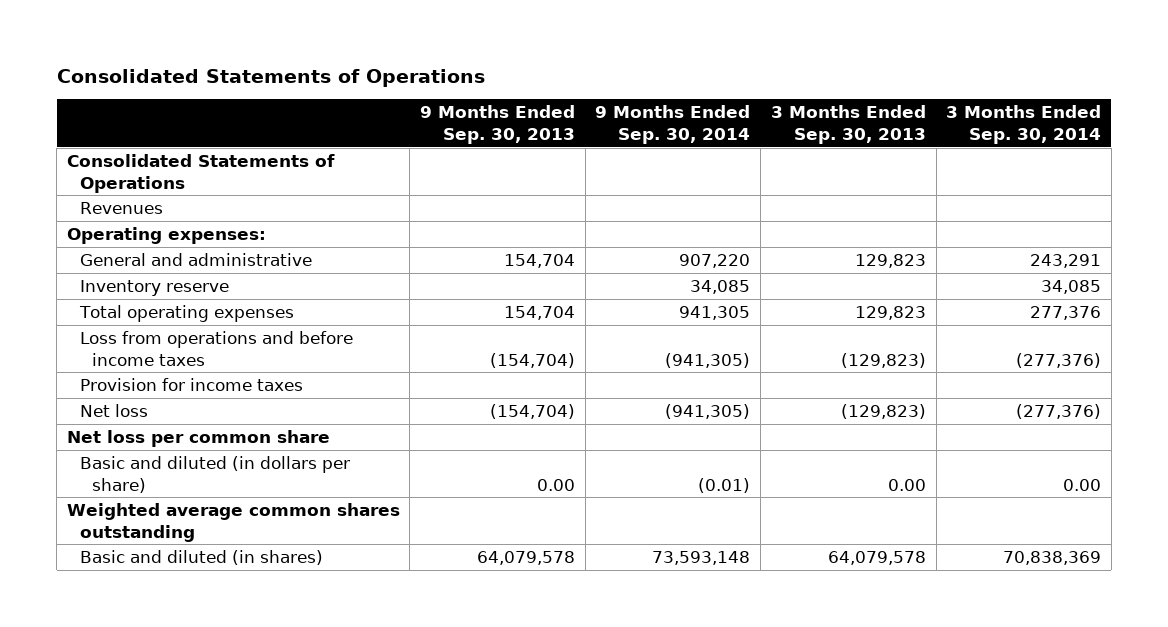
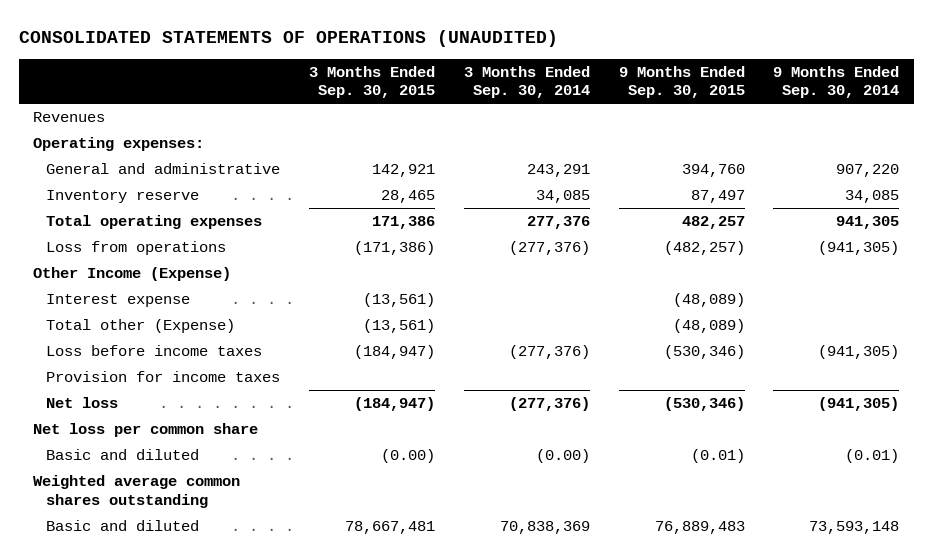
- Consolidated Statements of Operations
+ CONSOLIDATED STATEMENTS OF OPERATIONS (UNAUDITED)
- | 9 Months Ended Sep. 30, 2013 | 9 Months Ended Sep. 30, 2014 | 3 Months Ended Sep. 30, 2013 | 3 Months Ended Sep. 30, 2014
+ | 3 Months Ended Sep. 30, 2015 | 3 Months Ended Sep. 30, 2014 | 9 Months Ended Sep. 30, 2015 | 9 Months Ended Sep. 30, 2014
- Consolidated Statements of Operations
- Loss from operations and before income taxes | (154,704) | (941,305) | (129,823) | (277,376)
+ Loss from operations | (171,386) | (277,376) | (482,257) | (941,305)
+ Other Income (Expense)
+ Interest expense | (13,561) | | (48,089) |
+ Total other (Expense) | (13,561) | | (48,089) |
+ Loss before income taxes | (184,947) | (277,376) | (530,346) | (941,305)
- Basic and diluted (in dollars per share) | 0.00 | (0.01) | 0.00 | 0.00
+ Basic and diluted | (0.00) | (0.00) | (0.01) | (0.01)
- Basic and diluted (in shares) | 64,079,578 | 73,593,148 | 64,079,578 | 70,838,369
+ Basic and diluted | 78,667,481 | 70,838,369 | 76,889,483 | 73,593,148

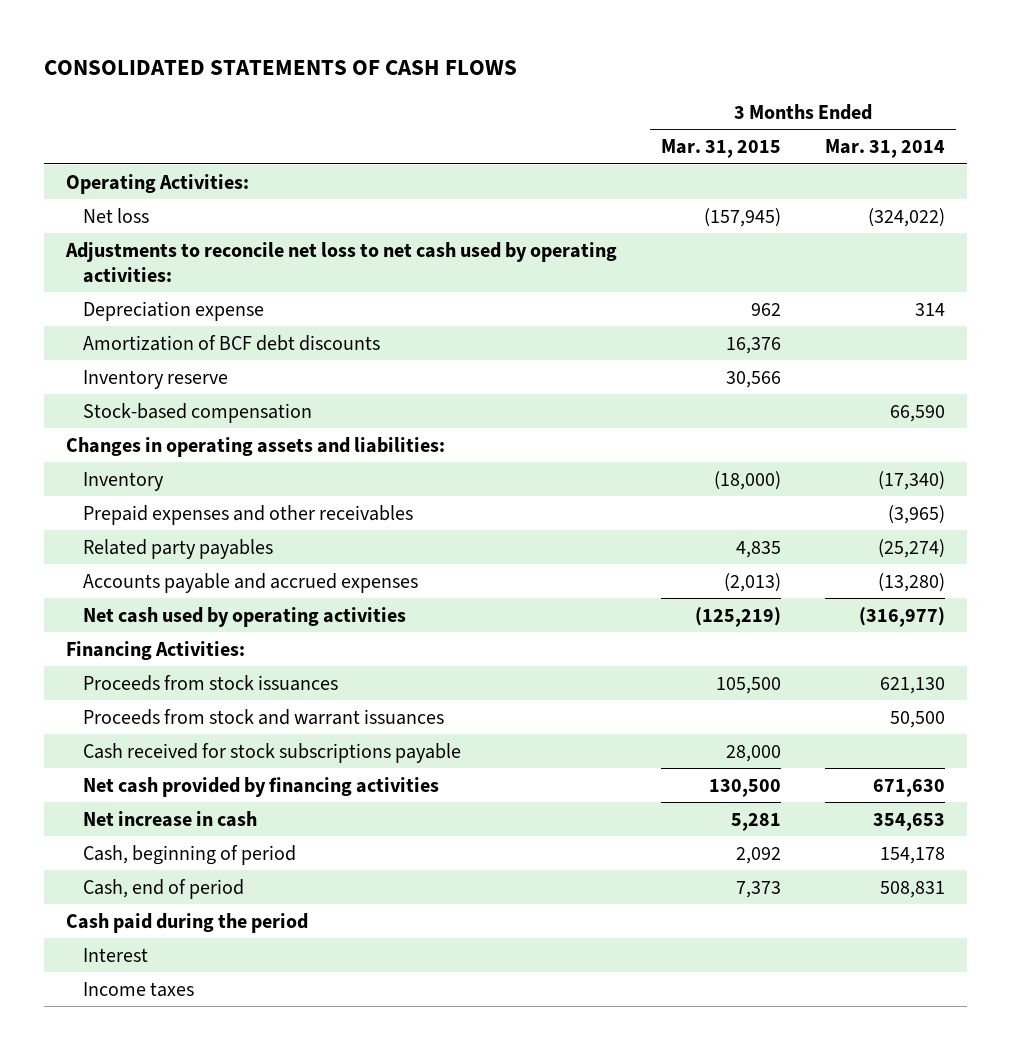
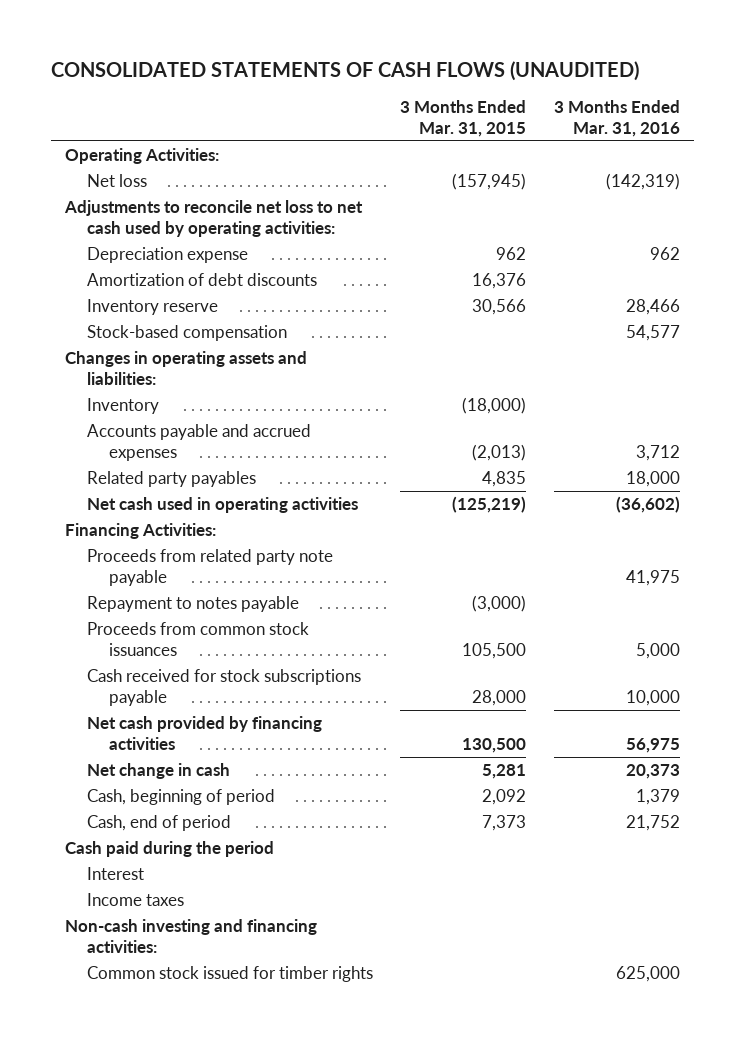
- CONSOLIDATED STATEMENTS OF CASH FLOWS
+ CONSOLIDATED STATEMENTS OF CASH FLOWS (UNAUDITED)
- | 3 Months Ended Mar. 31, 2015 | 3 Months Ended Mar. 31, 2014
+ | 3 Months Ended Mar. 31, 2015 | 3 Months Ended Mar. 31, 2016
- Amortization of BCF debt discounts | 16,376 |
+ Amortization of debt discounts | 16,376 |
- Prepaid expenses and other receivables | | (3,965)
- Net cash used by operating activities | (125,219) | (316,977)
moved down: Related party payables | 4,835 | 18,000
+ Net cash used in operating activities | (125,219) | (36,602)
- Proceeds from stock issuances | 105,500 | 621,130
- Proceeds from stock and warrant issuances | | 50,500
+ Proceeds from related party note payable | | 41,975
+ Repayment to notes payable | (3,000) |
+ Proceeds from common stock issuances | 105,500 | 5,000
- Net increase in cash | 5,281 | 354,653
+ Net change in cash | 5,281 | 20,373
+ Non-cash investing and financing activities:
+ Common stock issued for timber rights | | 625,000

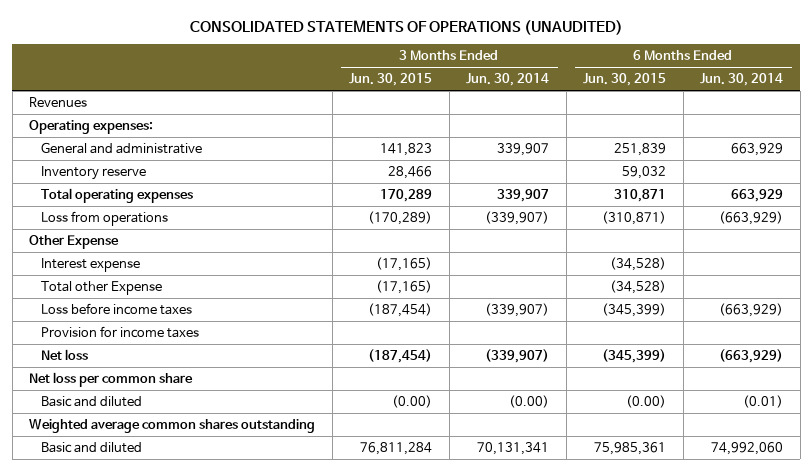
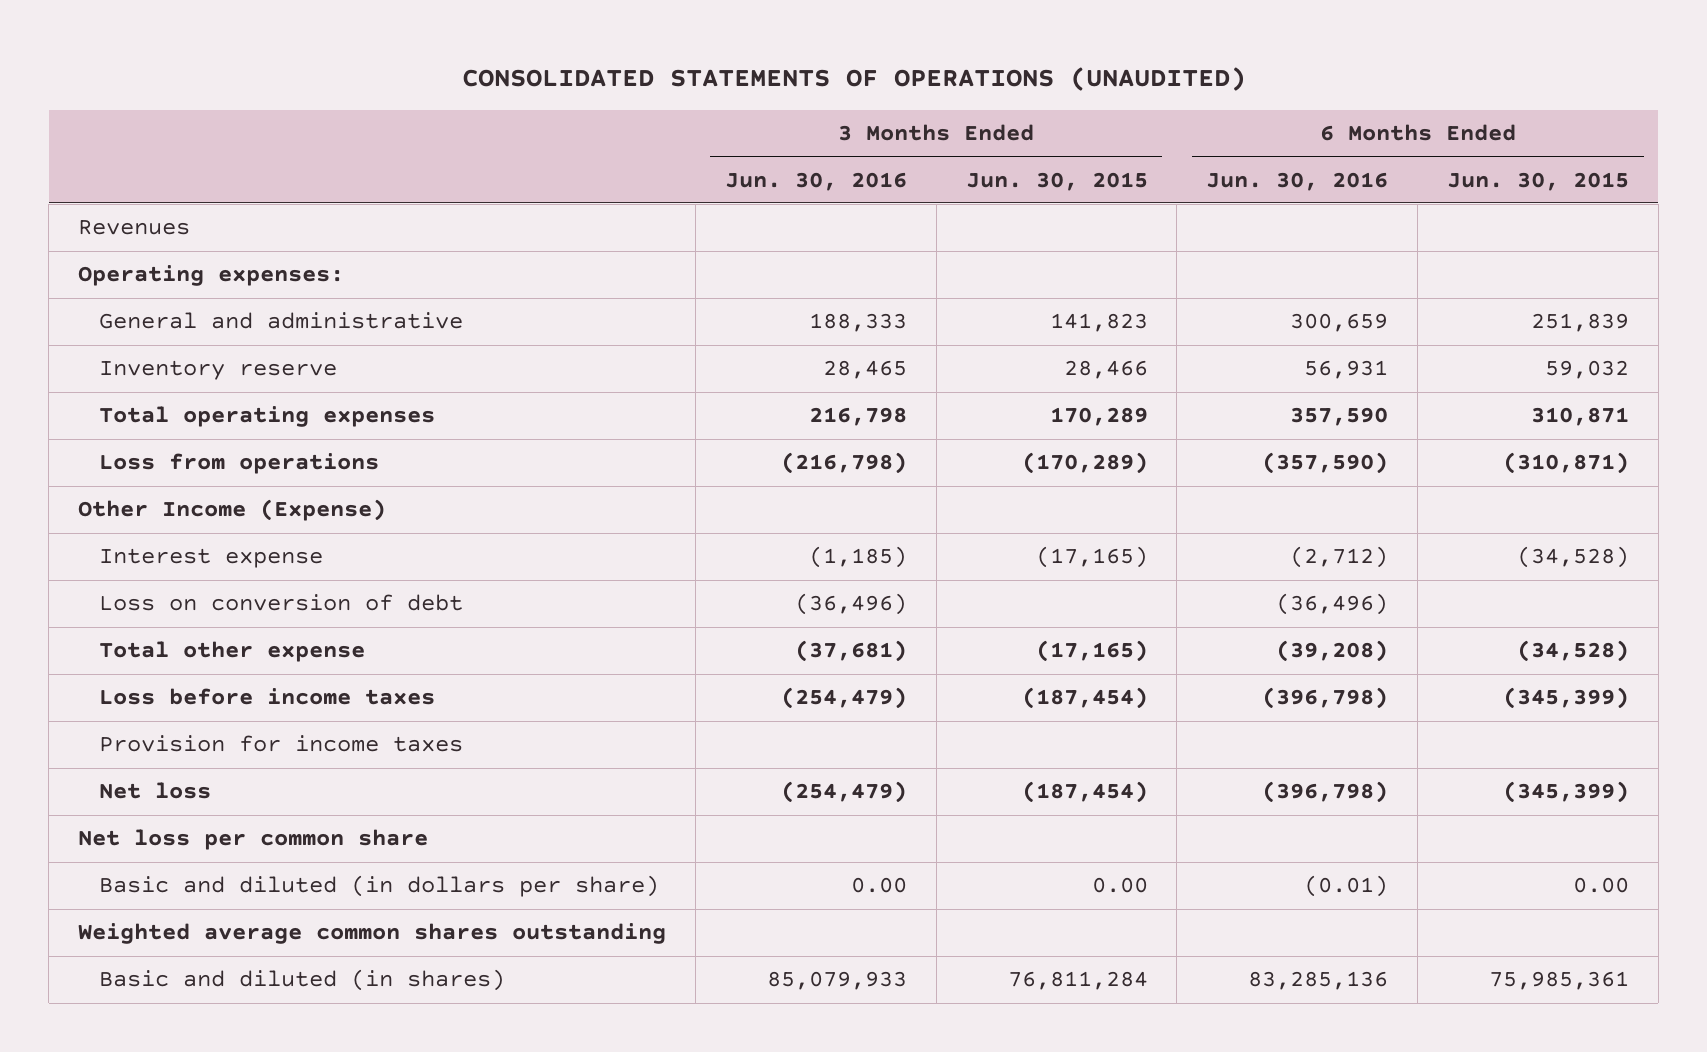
- | 3 Months Ended Jun. 30, 2015 | 3 Months Ended Jun. 30, 2014 | 6 Months Ended Jun. 30, 2015 | 6 Months Ended Jun. 30, 2014
+ | 3 Months Ended Jun. 30, 2016 | 3 Months Ended Jun. 30, 2015 | 6 Months Ended Jun. 30, 2016 | 6 Months Ended Jun. 30, 2015
- Other Expense
+ Other Income (Expense)
- Total other Expense | (17,165) | | (34,528) |
+ Loss on conversion of debt | (36,496) | | (36,496) |
+ Total other expense | (37,681) | (17,165) | (39,208) | (34,528)
- Basic and diluted | (0.00) | (0.00) | (0.00) | (0.01)
+ Basic and diluted (in dollars per share) | 0.00 | 0.00 | (0.01) | 0.00
- Basic and diluted | 76,811,284 | 70,131,341 | 75,985,361 | 74,992,060
+ Basic and diluted (in shares) | 85,079,933 | 76,811,284 | 83,285,136 | 75,985,361

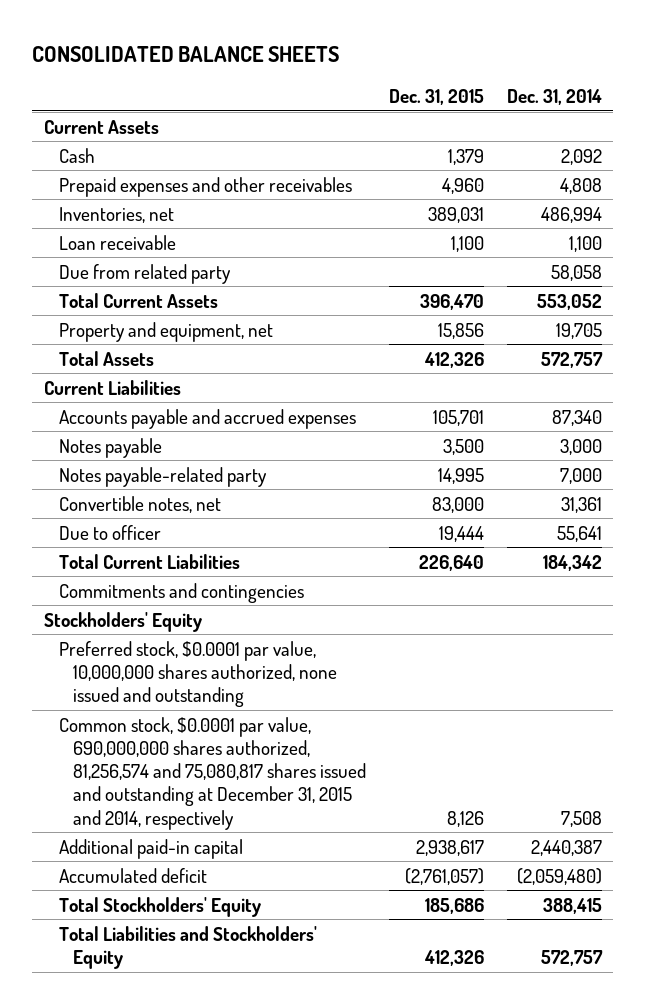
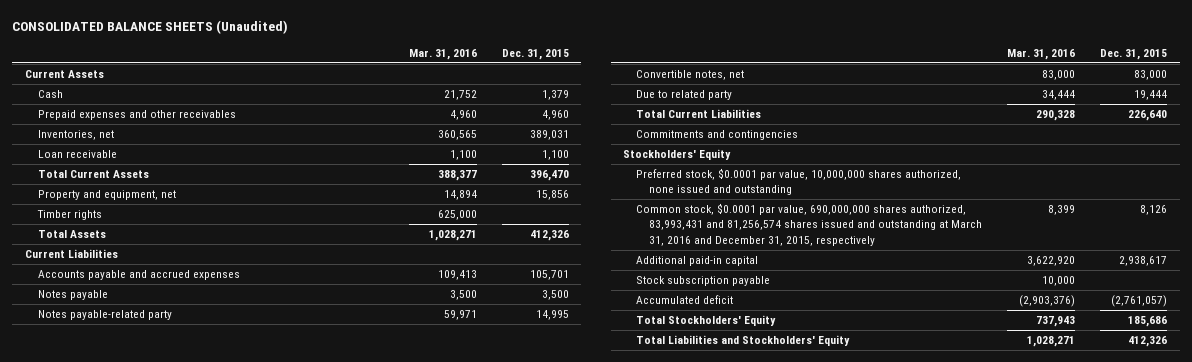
- CONSOLIDATED BALANCE SHEETS
+ CONSOLIDATED BALANCE SHEETS (Unaudited)
- | Dec. 31, 2015 | Dec. 31, 2014
+ | Mar. 31, 2016 | Dec. 31, 2015
- Due from related party | | 58,058
+ Timber rights | 625,000 |
- Due to officer | 19,444 | 55,641
+ Due to related party | 34,444 | 19,444
- Common stock, $0.0001 par value, 690,000,000 shares authorized, 81,256,574 and 75,080,817 shares issued and outstanding at December 31, 2015 and 2014, respectively | 8,126 | 7,508
+ Common stock, $0.0001 par value, 690,000,000 shares authorized, 83,993,431 and 81,256,574 shares issued and outstanding at March 31, 2016 and December 31, 2015, respectively | 8,399 | 8,126
+ Stock subscription payable | 10,000 |

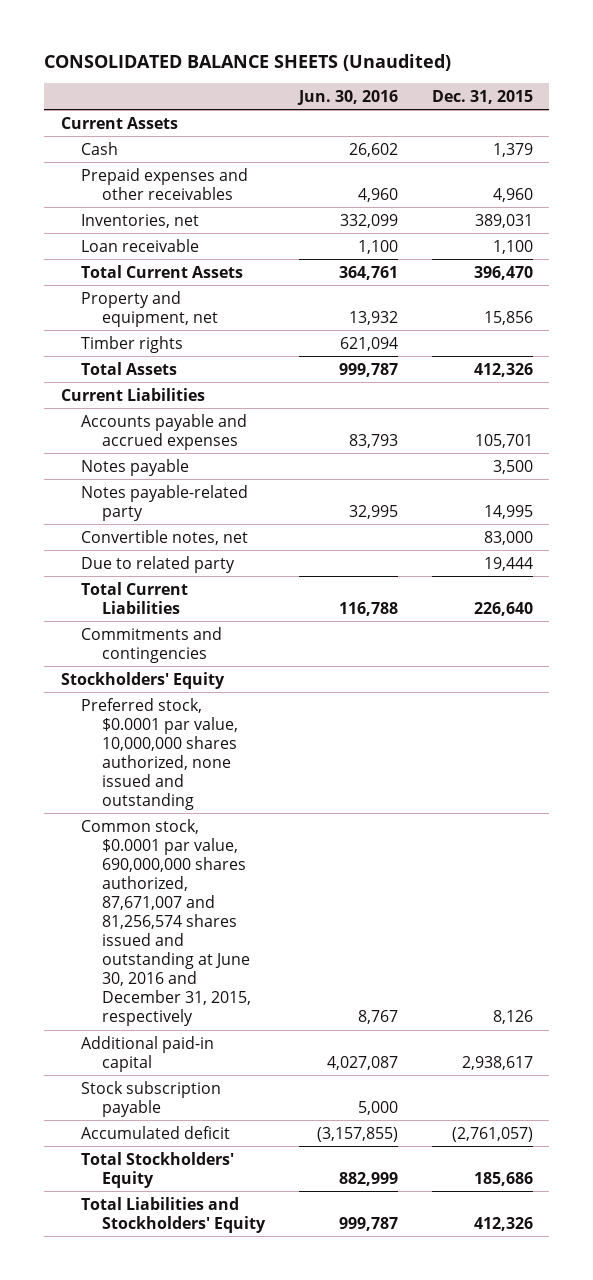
- | Mar. 31, 2016 | Dec. 31, 2015
+ | Jun. 30, 2016 | Dec. 31, 2015
- Common stock, $0.0001 par value, 690,000,000 shares authorized, 83,993,431 and 81,256,574 shares issued and outstanding at March 31, 2016 and December 31, 2015, respectively | 8,399 | 8,126
+ Common stock, $0.0001 par value, 690,000,000 shares authorized, 87,671,007 and 81,256,574 shares issued and outstanding at June 30, 2016 and December 31, 2015, respectively | 8,767 | 8,126

